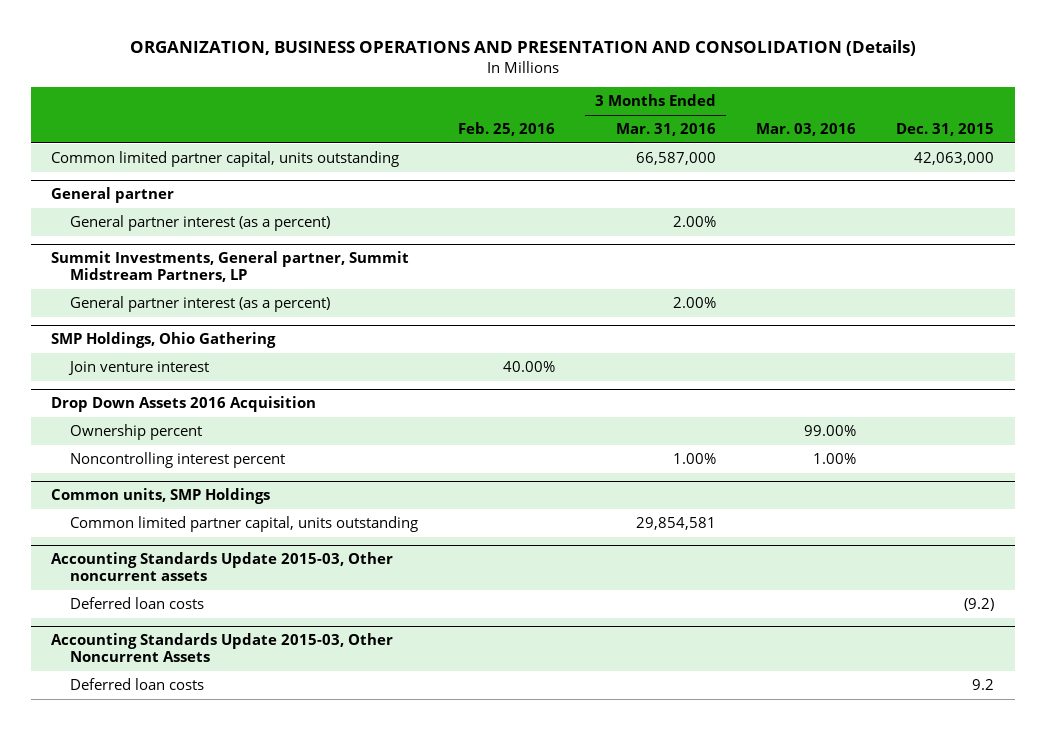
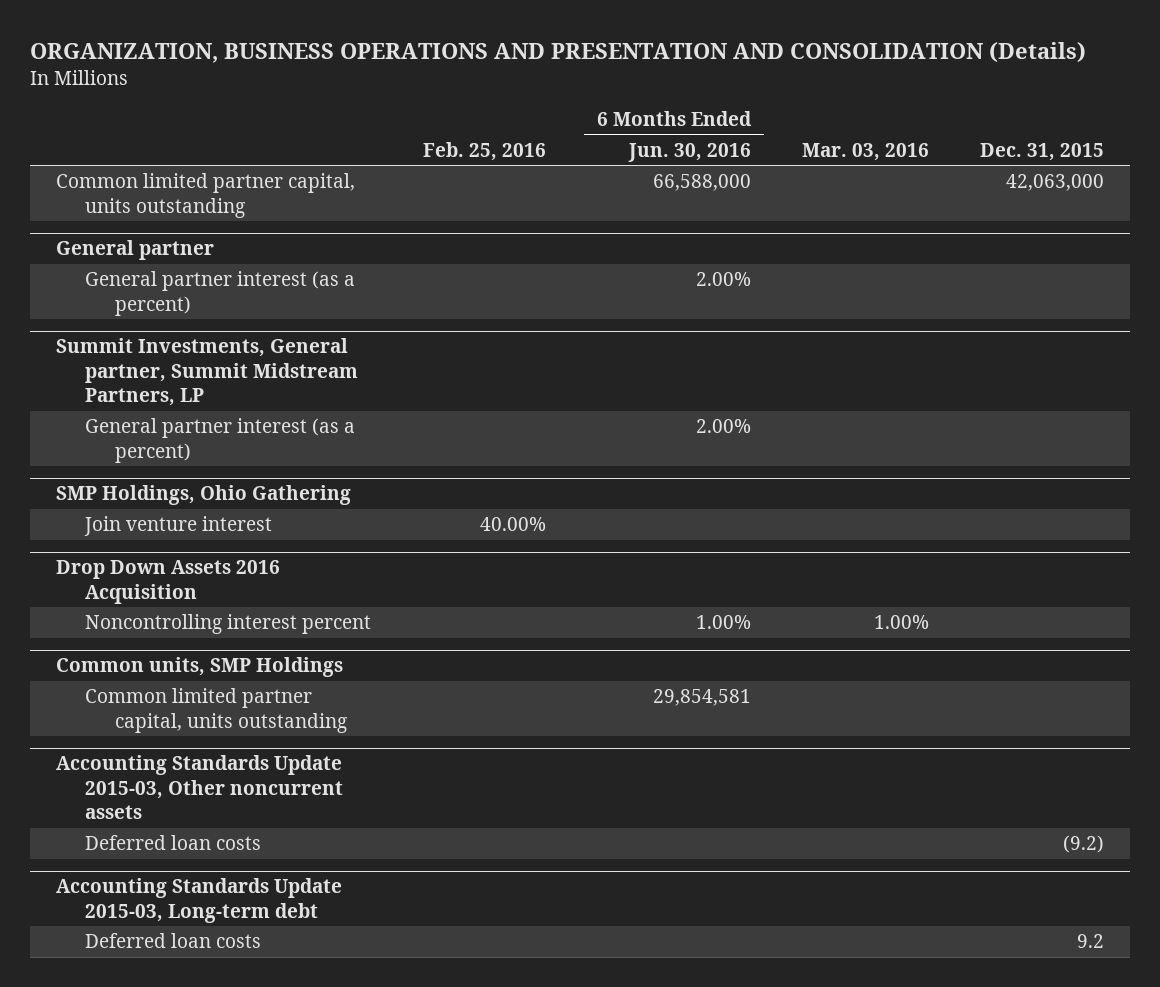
- | Feb. 25, 2016 | 3 Months Ended Mar. 31, 2016 | Mar. 03, 2016 | Dec. 31, 2015
+ | Feb. 25, 2016 | 6 Months Ended Jun. 30, 2016 | Mar. 03, 2016 | Dec. 31, 2015
@ Drop Down Assets 2016 Acquisition
- Ownership percent | | | 99.00% |
- Accounting Standards Update 2015-03, Other Noncurrent Assets
+ Accounting Standards Update 2015-03, Long-term debt

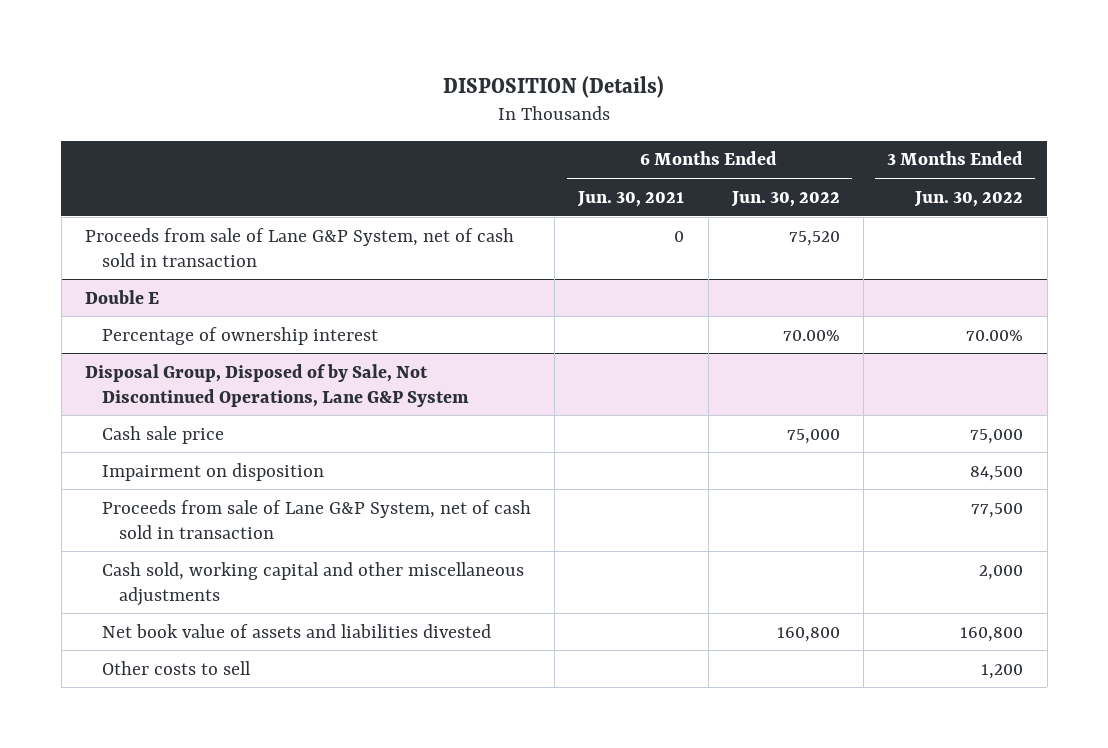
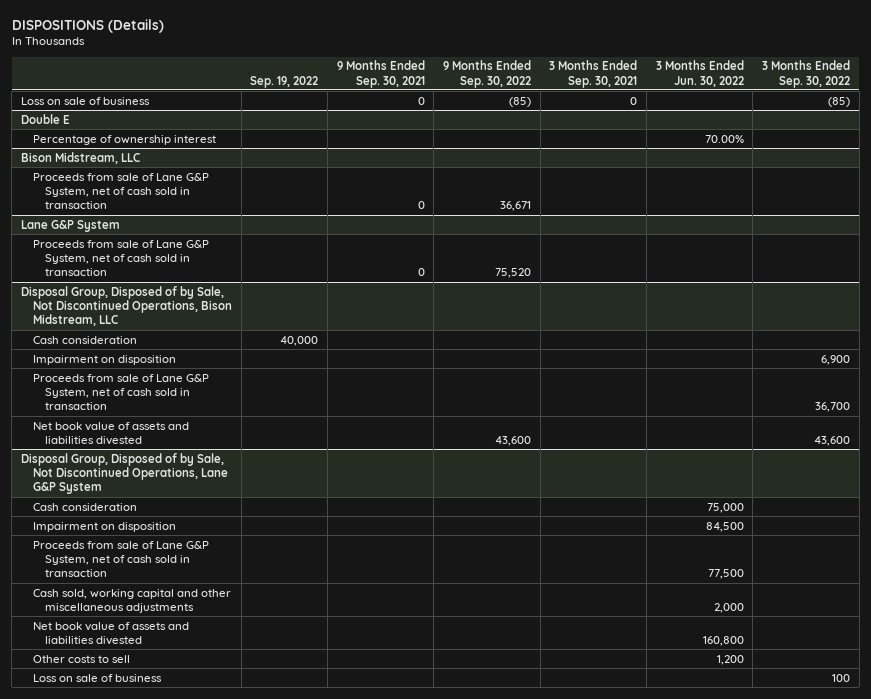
- DISPOSITION (Details)
+ DISPOSITIONS (Details)
- | 6 Months Ended Jun. 30, 2021 | 6 Months Ended Jun. 30, 2022 | 3 Months Ended Jun. 30, 2022
+ | Sep. 19, 2022 | 9 Months Ended Sep. 30, 2021 | 9 Months Ended Sep. 30, 2022 | 3 Months Ended Sep. 30, 2021 | 3 Months Ended Jun. 30, 2022 | 3 Months Ended Sep. 30, 2022
- Proceeds from sale of Lane G&P System, net of cash sold in transaction | 0 | 75,520 |
+ Loss on sale of business | | 0 | (85) | 0 | | (85)
+ Bison Midstream, LLC
+ Proceeds from sale of Lane G&P System, net of cash sold in transaction | | 0 | 36,671 | | |
+ Lane G&P System
+ Proceeds from sale of Lane G&P System, net of cash sold in transaction | | 0 | 75,520 | | |
+ Disposal Group, Disposed of by Sale, Not Discontinued Operations, Bison Midstream, LLC
+ Cash consideration | 40,000 | | | | |
+ Impairment on disposition | | | | | | 6,900
+ Proceeds from sale of Lane G&P System, net of cash sold in transaction | | | | | | 36,700
+ Net book value of assets and liabilities divested | | | 43,600 | | | 43,600
@ Disposal Group, Disposed of by Sale, Not Discontinued Operations, Lane G&P System
- Cash sale price | | 75,000 | 75,000
+ Cash consideration | | | | | 75,000 |
+ Loss on sale of business | | | | | | 100

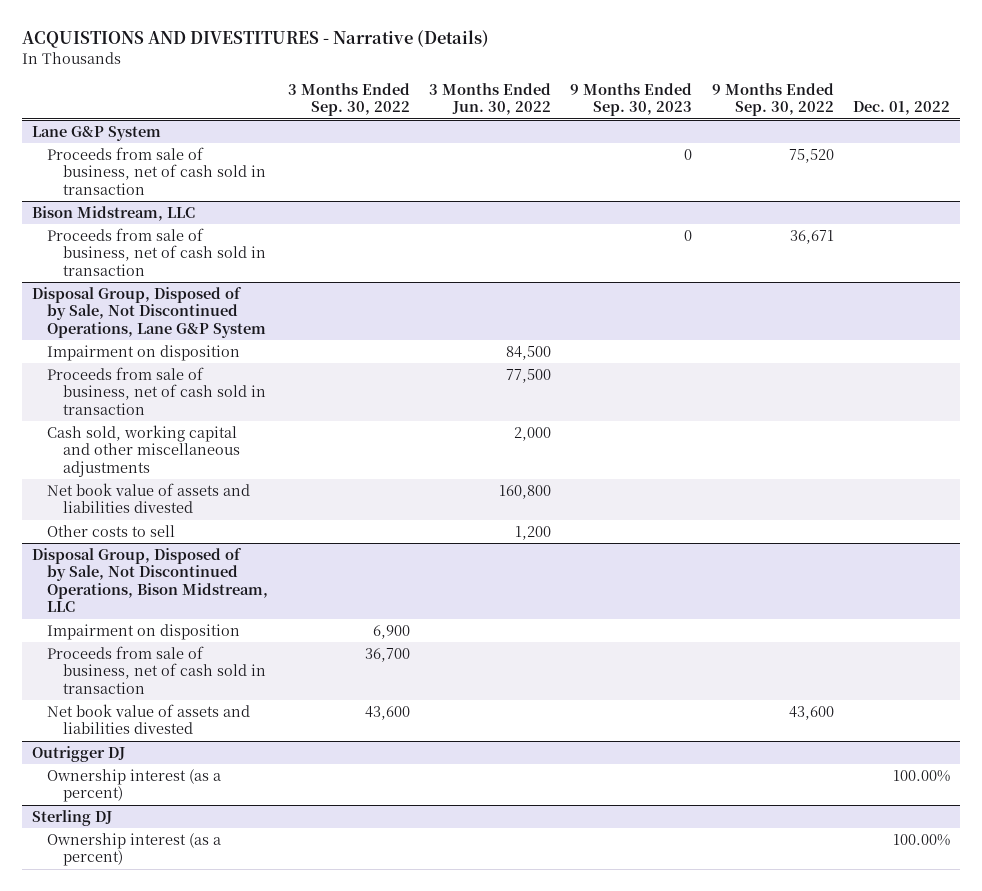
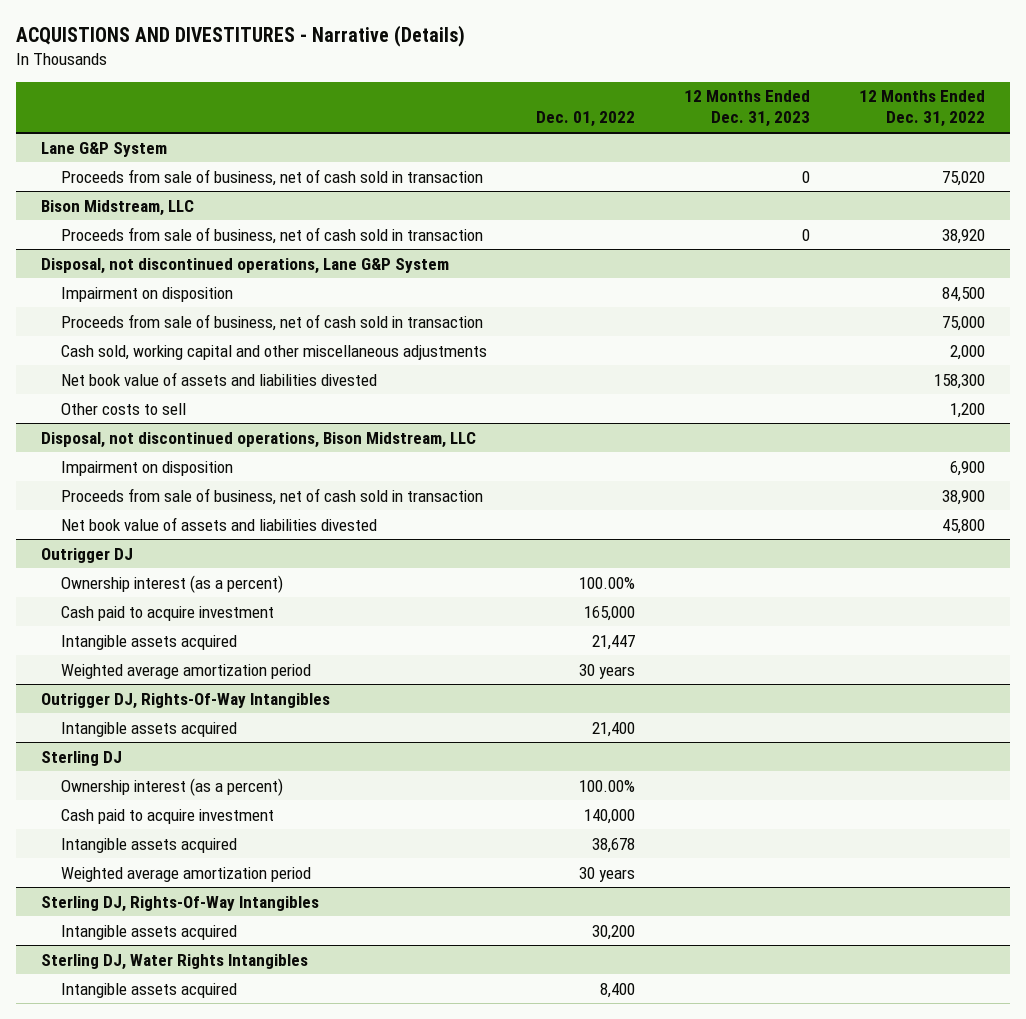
- | 3 Months Ended Sep. 30, 2022 | 3 Months Ended Jun. 30, 2022 | 9 Months Ended Sep. 30, 2023 | 9 Months Ended Sep. 30, 2022 | Dec. 01, 2022
+ | Dec. 01, 2022 | 12 Months Ended Dec. 31, 2023 | 12 Months Ended Dec. 31, 2022
- Disposal Group, Disposed of by Sale, Not Discontinued Operations, Lane G&P System
+ Disposal, not discontinued operations, Lane G&P System
- Disposal Group, Disposed of by Sale, Not Discontinued Operations, Bison Midstream, LLC
+ Disposal, not discontinued operations, Bison Midstream, LLC
@ Outrigger DJ
+ Cash paid to acquire investment | 165,000 | |
+ Intangible assets acquired | 21,447 | |
+ Weighted average amortization period | 30 years | |
+ Outrigger DJ, Rights-Of-Way Intangibles
+ Intangible assets acquired | 21,400 | |
@ Sterling DJ
+ Cash paid to acquire investment | 140,000 | |
+ Intangible assets acquired | 38,678 | |
+ Weighted average amortization period | 30 years | |
+ Sterling DJ, Rights-Of-Way Intangibles
+ Intangible assets acquired | 30,200 | |
+ Sterling DJ, Water Rights Intangibles
+ Intangible assets acquired | 8,400 | |

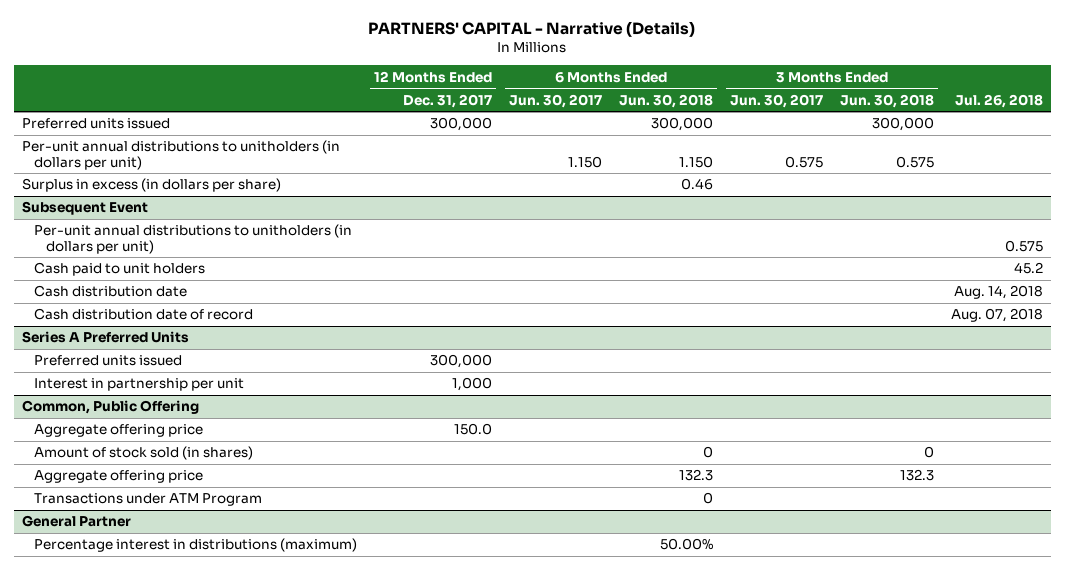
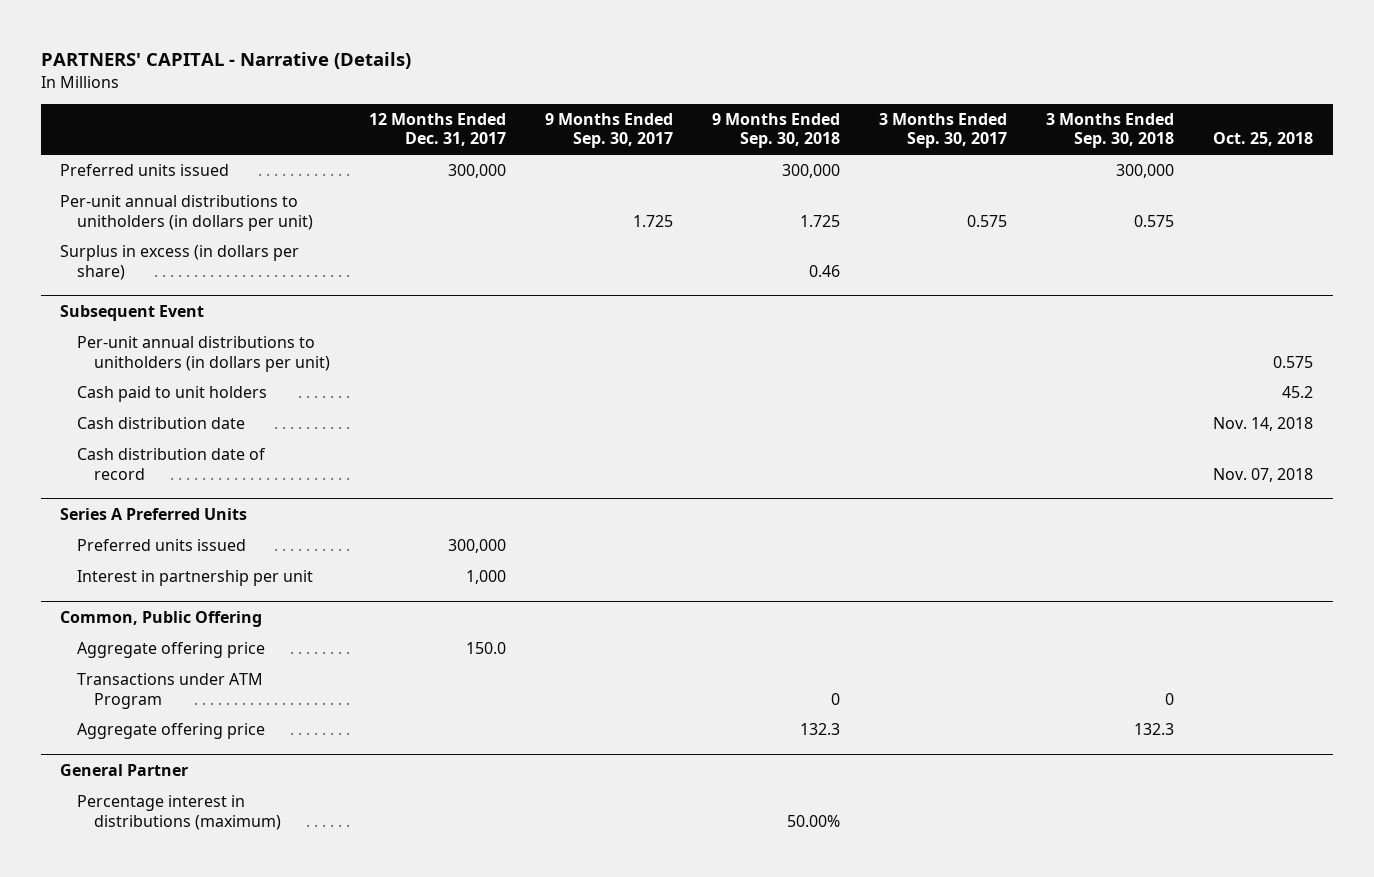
- | 12 Months Ended Dec. 31, 2017 | 6 Months Ended Jun. 30, 2017 | 6 Months Ended Jun. 30, 2018 | 3 Months Ended Jun. 30, 2017 | 3 Months Ended Jun. 30, 2018 | Jul. 26, 2018
+ | 12 Months Ended Dec. 31, 2017 | 9 Months Ended Sep. 30, 2017 | 9 Months Ended Sep. 30, 2018 | 3 Months Ended Sep. 30, 2017 | 3 Months Ended Sep. 30, 2018 | Oct. 25, 2018
@ Common, Public Offering
- Amount of stock sold (in shares) | | | 0 | | 0 |
moved down: Aggregate offering price | | | 132.3 | | 132.3 |

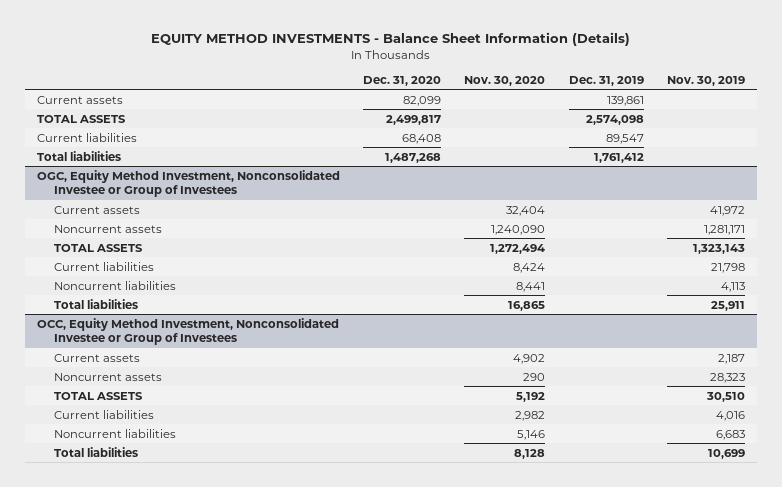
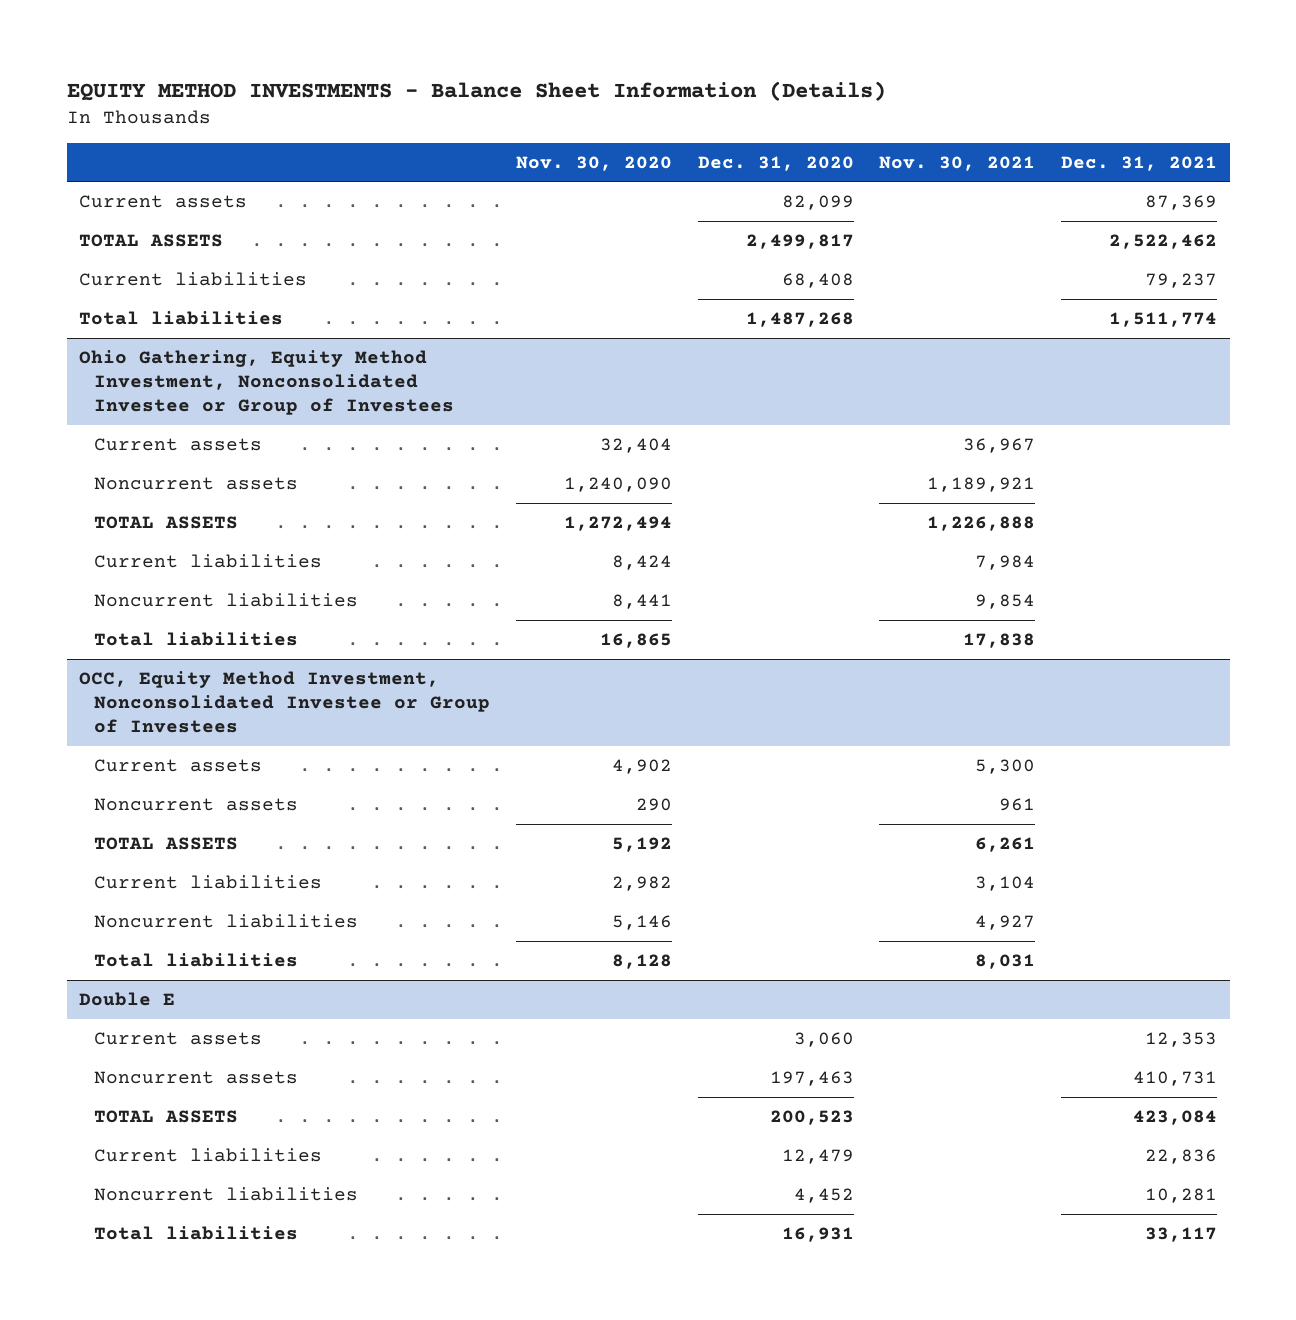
- | Dec. 31, 2020 | Nov. 30, 2020 | Dec. 31, 2019 | Nov. 30, 2019
+ | Nov. 30, 2020 | Dec. 31, 2020 | Nov. 30, 2021 | Dec. 31, 2021
- OGC, Equity Method Investment, Nonconsolidated Investee or Group of Investees
+ Ohio Gathering, Equity Method Investment, Nonconsolidated Investee or Group of Investees
+ Double E
+ Current assets | | 3,060 | | 12,353
+ Noncurrent assets | | 197,463 | | 410,731
+ TOTAL ASSETS | | 200,523 | | 423,084
+ Current liabilities | | 12,479 | | 22,836
+ Noncurrent liabilities | | 4,452 | | 10,281
+ Total liabilities | | 16,931 | | 33,117

